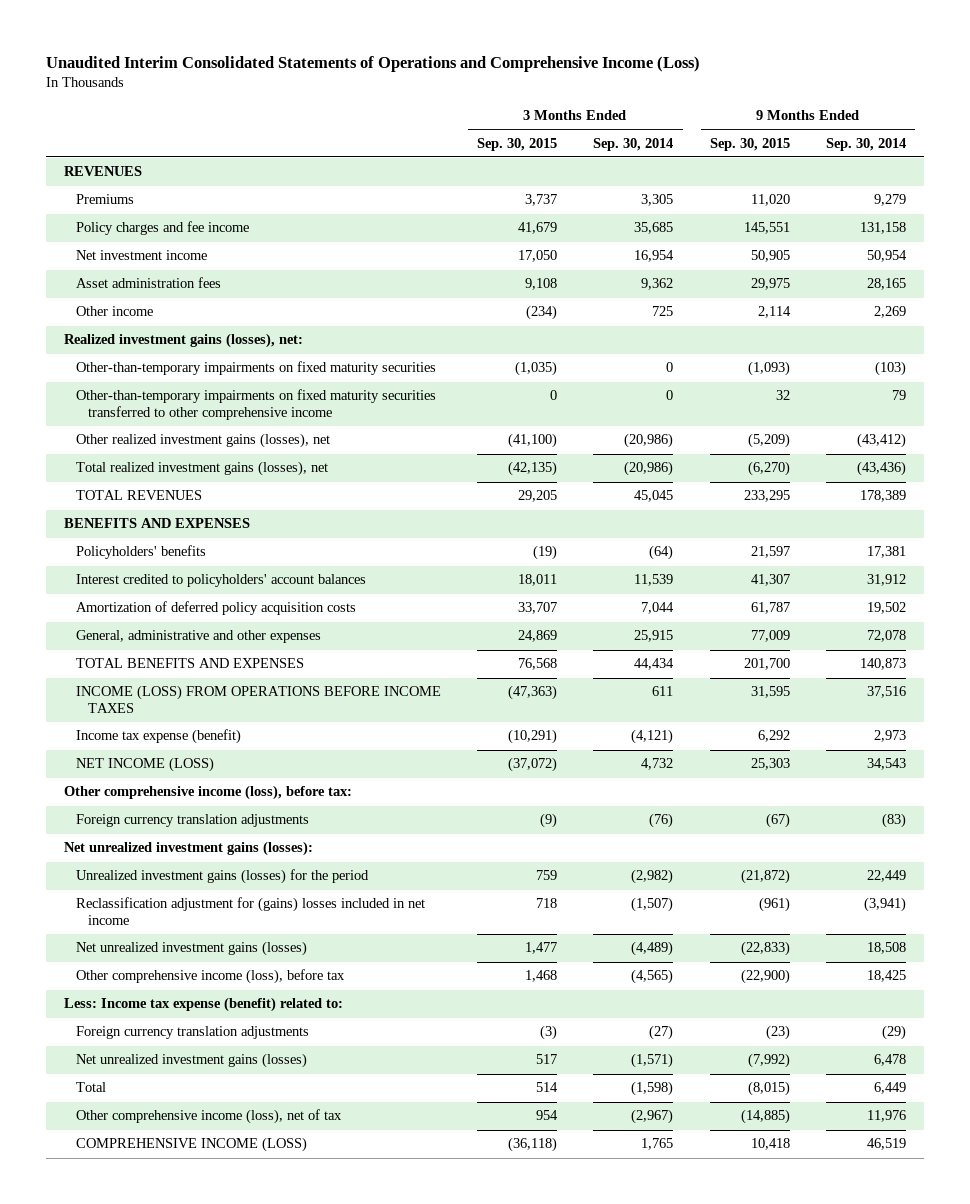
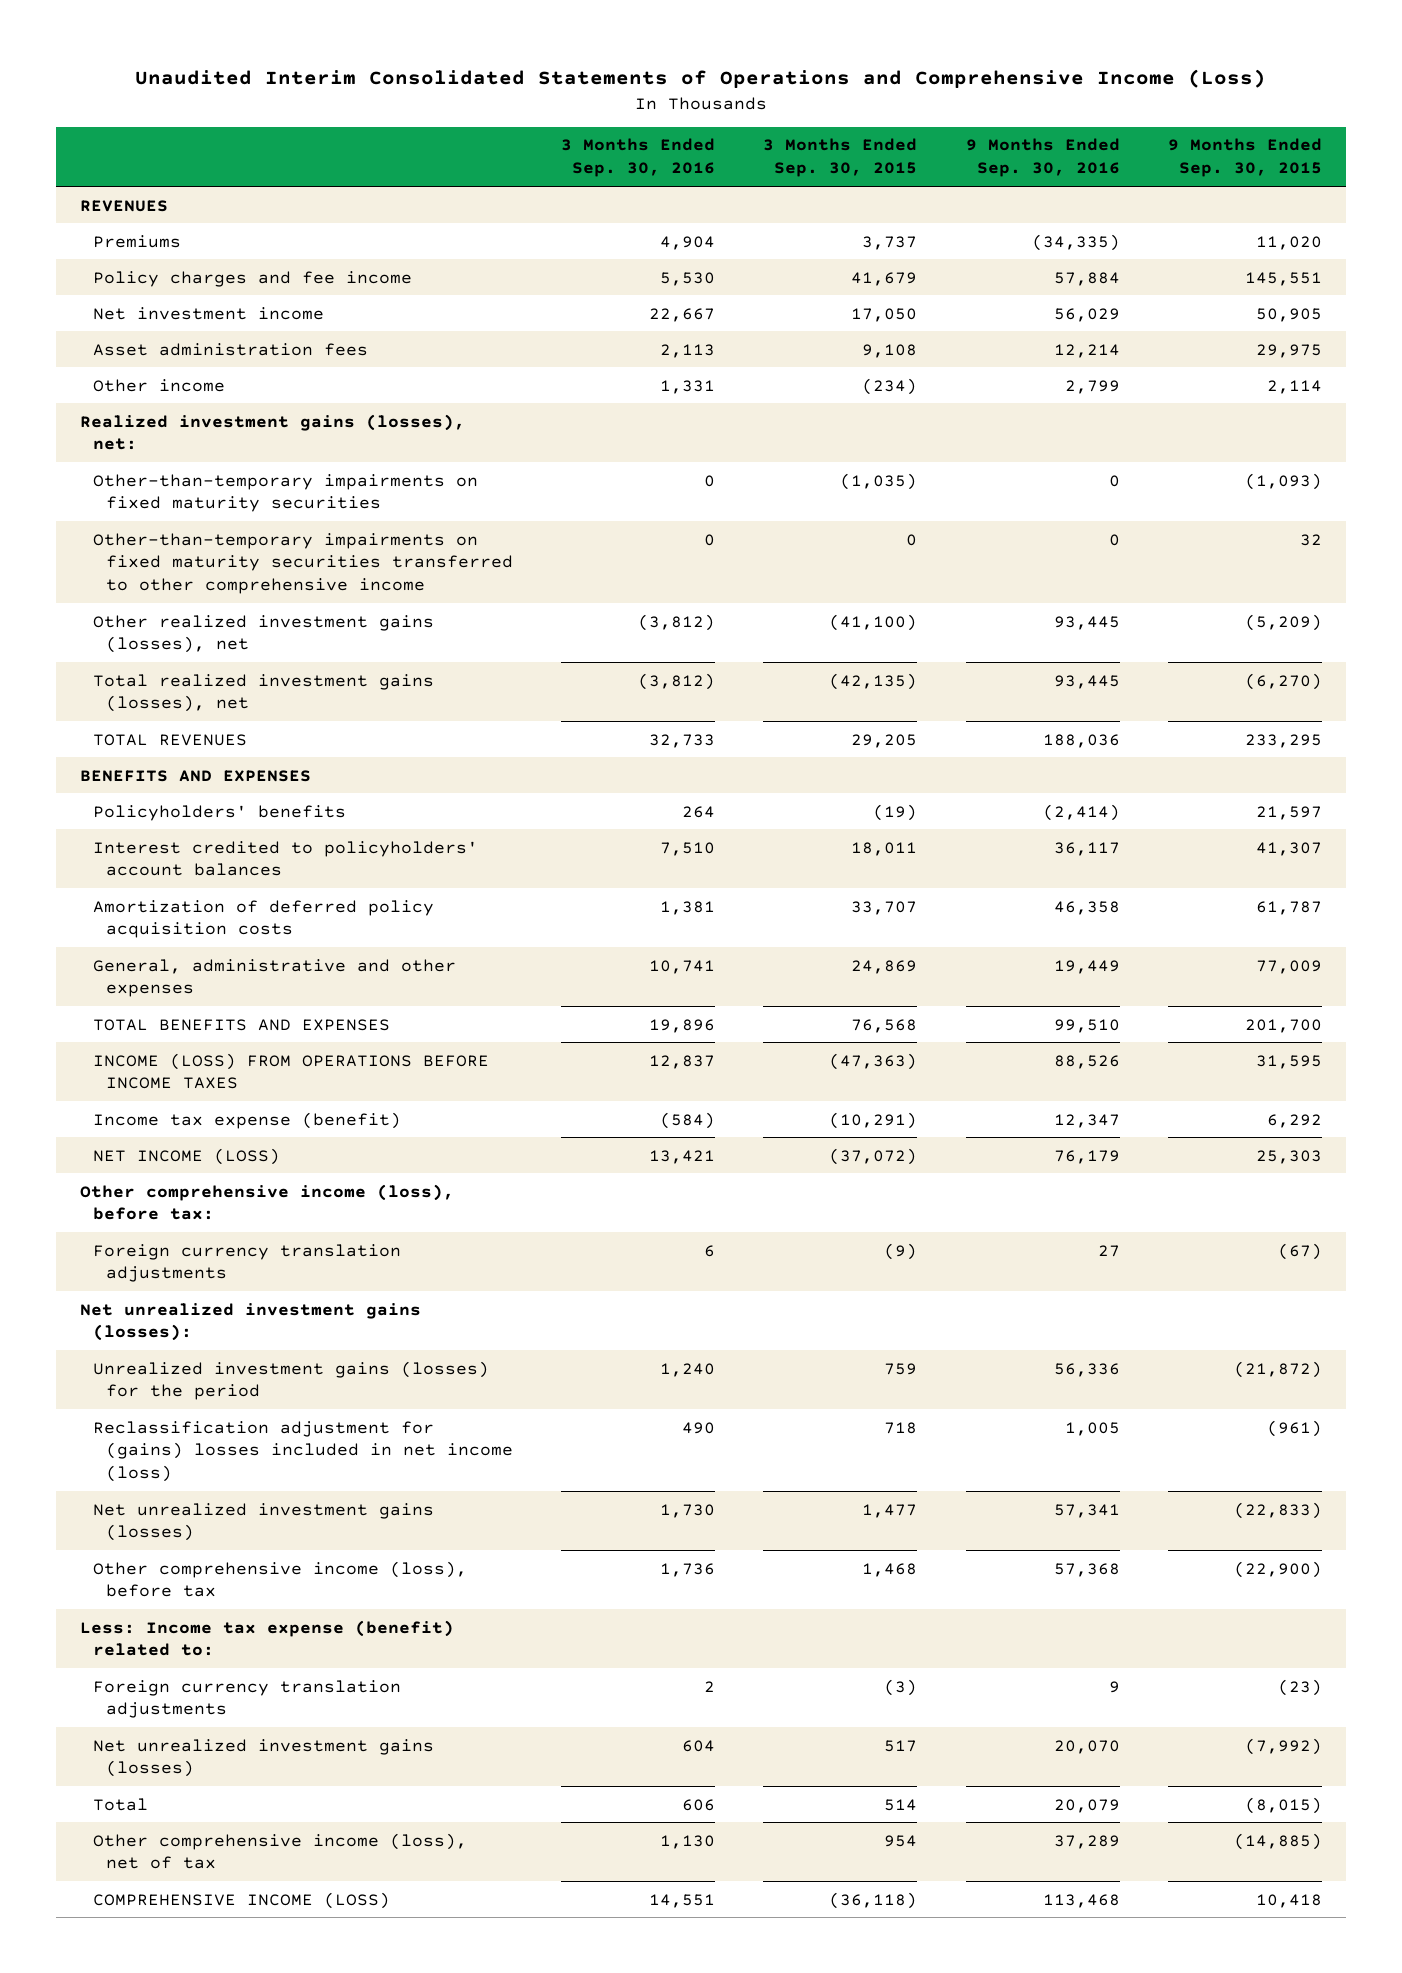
- | 3 Months Ended Sep. 30, 2015 | 3 Months Ended Sep. 30, 2014 | 9 Months Ended Sep. 30, 2015 | 9 Months Ended Sep. 30, 2014
+ | 3 Months Ended Sep. 30, 2016 | 3 Months Ended Sep. 30, 2015 | 9 Months Ended Sep. 30, 2016 | 9 Months Ended Sep. 30, 2015
- Reclassification adjustment for (gains) losses included in net income | 718 | (1,507) | (961) | (3,941)
+ Reclassification adjustment for (gains) losses included in net income (loss) | 490 | 718 | 1,005 | (961)

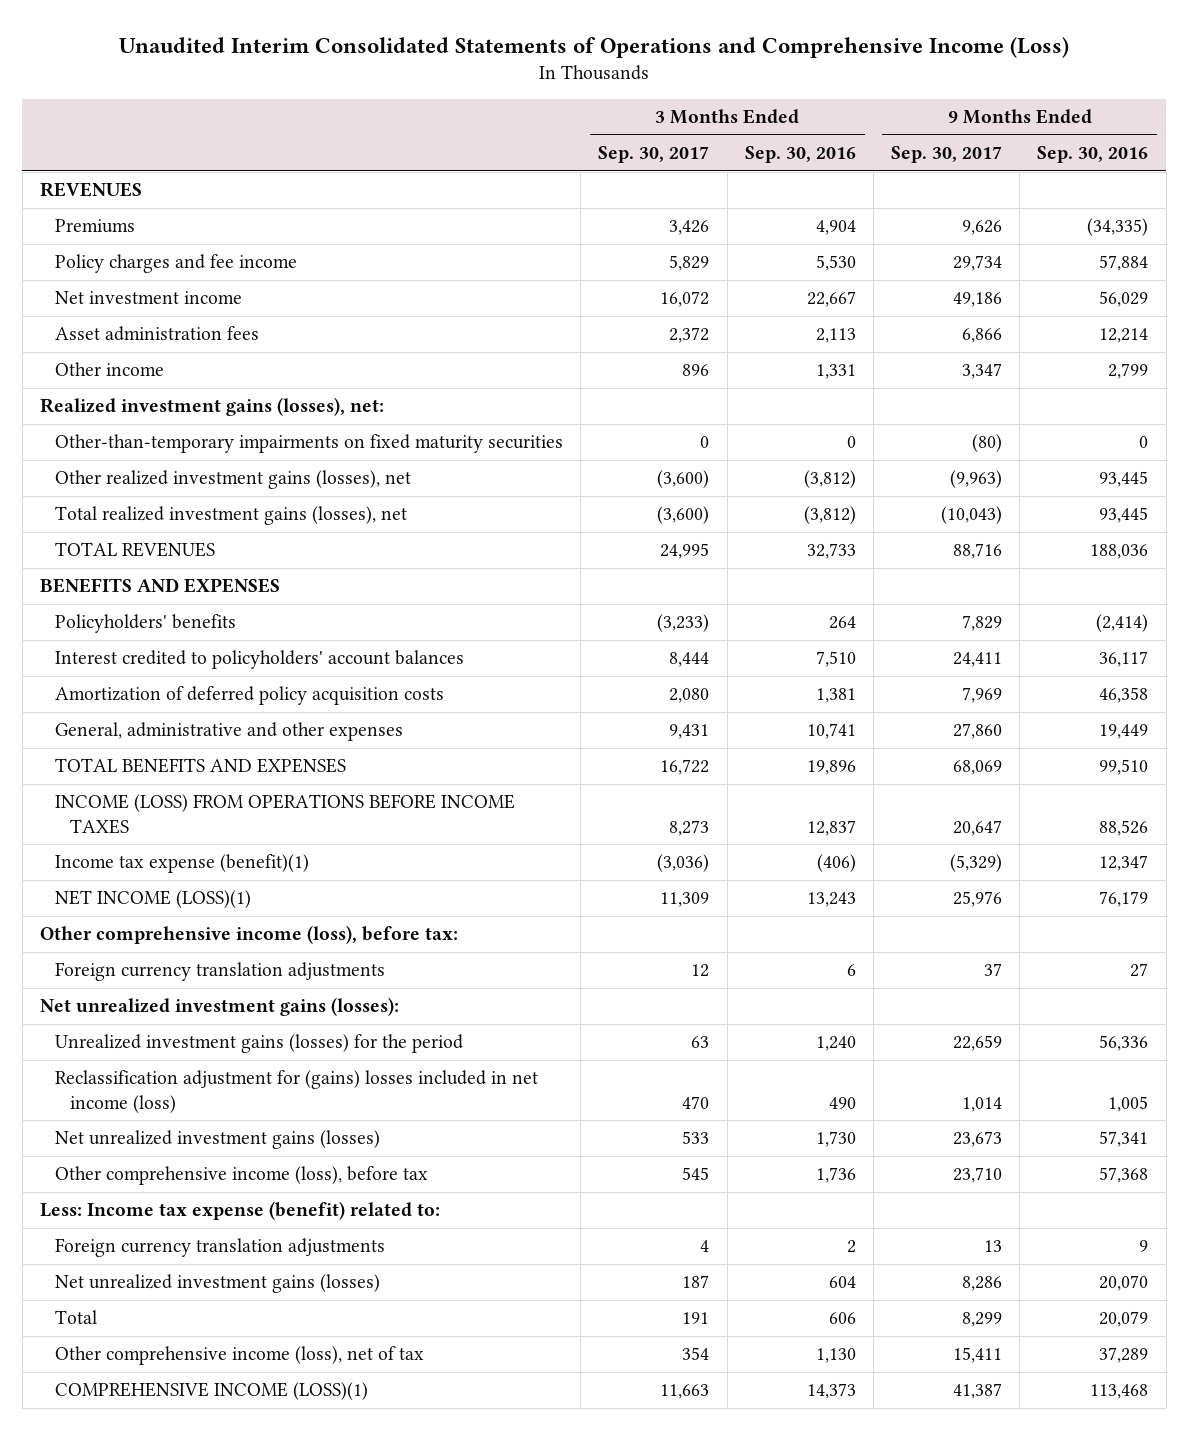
- | 3 Months Ended Sep. 30, 2016 | 3 Months Ended Sep. 30, 2015 | 9 Months Ended Sep. 30, 2016 | 9 Months Ended Sep. 30, 2015
+ | 3 Months Ended Sep. 30, 2017 | 3 Months Ended Sep. 30, 2016 | 9 Months Ended Sep. 30, 2017 | 9 Months Ended Sep. 30, 2016
- Other-than-temporary impairments on fixed maturity securities transferred to other comprehensive income | 0 | 0 | 0 | 32
- Income tax expense (benefit) | (584) | (10,291) | 12,347 | 6,292
- NET INCOME (LOSS) | 13,421 | (37,072) | 76,179 | 25,303
+ Income tax expense (benefit)(1) | (3,036) | (406) | (5,329) | 12,347
+ NET INCOME (LOSS)(1) | 11,309 | 13,243 | 25,976 | 76,179
- COMPREHENSIVE INCOME (LOSS) | 14,551 | (36,118) | 113,468 | 10,418
+ COMPREHENSIVE INCOME (LOSS)(1) | 11,663 | 14,373 | 41,387 | 113,468

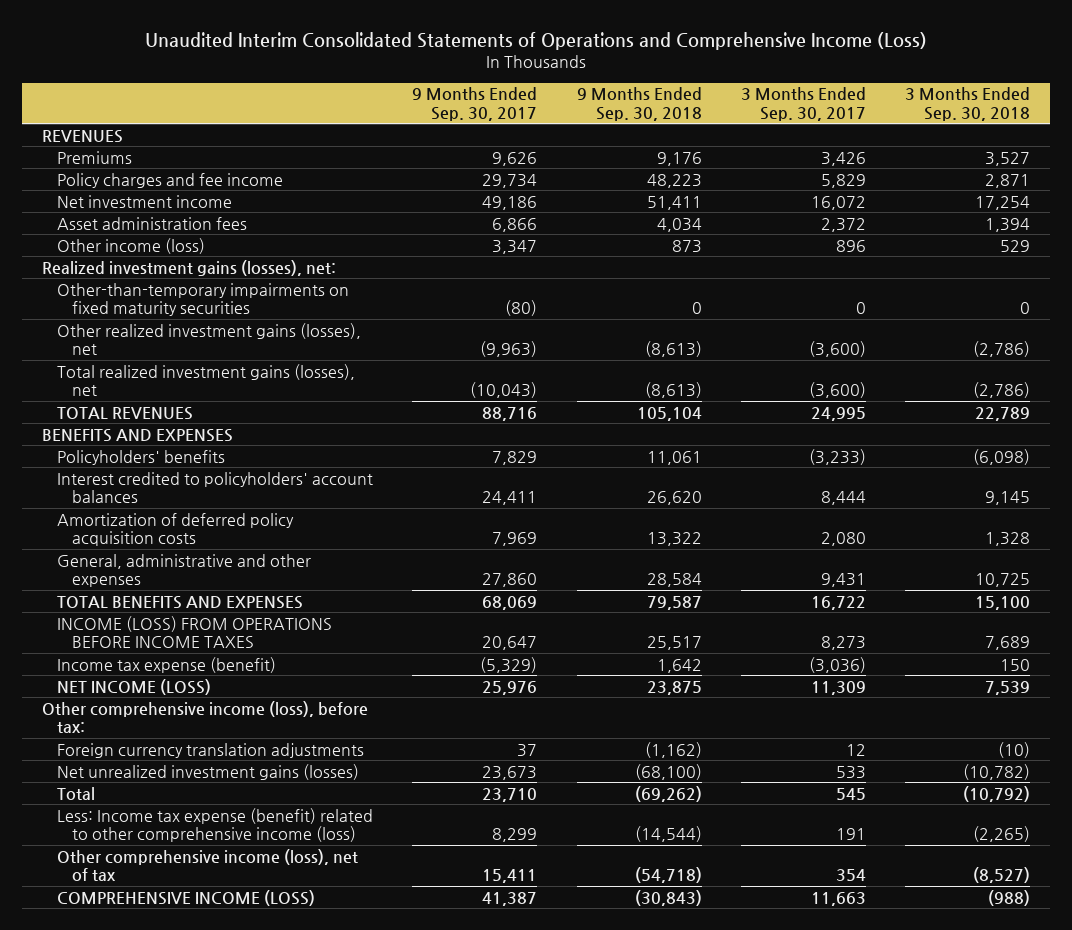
- | 3 Months Ended Sep. 30, 2017 | 3 Months Ended Sep. 30, 2016 | 9 Months Ended Sep. 30, 2017 | 9 Months Ended Sep. 30, 2016
+ | 9 Months Ended Sep. 30, 2017 | 9 Months Ended Sep. 30, 2018 | 3 Months Ended Sep. 30, 2017 | 3 Months Ended Sep. 30, 2018
- Other income | 896 | 1,331 | 3,347 | 2,799
+ Other income (loss) | 3,347 | 873 | 896 | 529
- Income tax expense (benefit)(1) | (3,036) | (406) | (5,329) | 12,347
- NET INCOME (LOSS)(1) | 11,309 | 13,243 | 25,976 | 76,179
+ Income tax expense (benefit) | (5,329) | 1,642 | (3,036) | 150
+ NET INCOME (LOSS) | 25,976 | 23,875 | 11,309 | 7,539
- Net unrealized investment gains (losses):
- Unrealized investment gains (losses) for the period | 63 | 1,240 | 22,659 | 56,336
- Reclassification adjustment for (gains) losses included in net income (loss) | 470 | 490 | 1,014 | 1,005
- Other comprehensive income (loss), before tax | 545 | 1,736 | 23,710 | 57,368
- Less: Income tax expense (benefit) related to:
- Foreign currency translation adjustments | 4 | 2 | 13 | 9
- Net unrealized investment gains (losses) | 187 | 604 | 8,286 | 20,070
- Total | 191 | 606 | 8,299 | 20,079
+ Total | 23,710 | (69,262) | 545 | (10,792)
+ Less: Income tax expense (benefit) related to other comprehensive income (loss) | 8,299 | (14,544) | 191 | (2,265)
- COMPREHENSIVE INCOME (LOSS)(1) | 11,663 | 14,373 | 41,387 | 113,468
+ COMPREHENSIVE INCOME (LOSS) | 41,387 | (30,843) | 11,663 | (988)

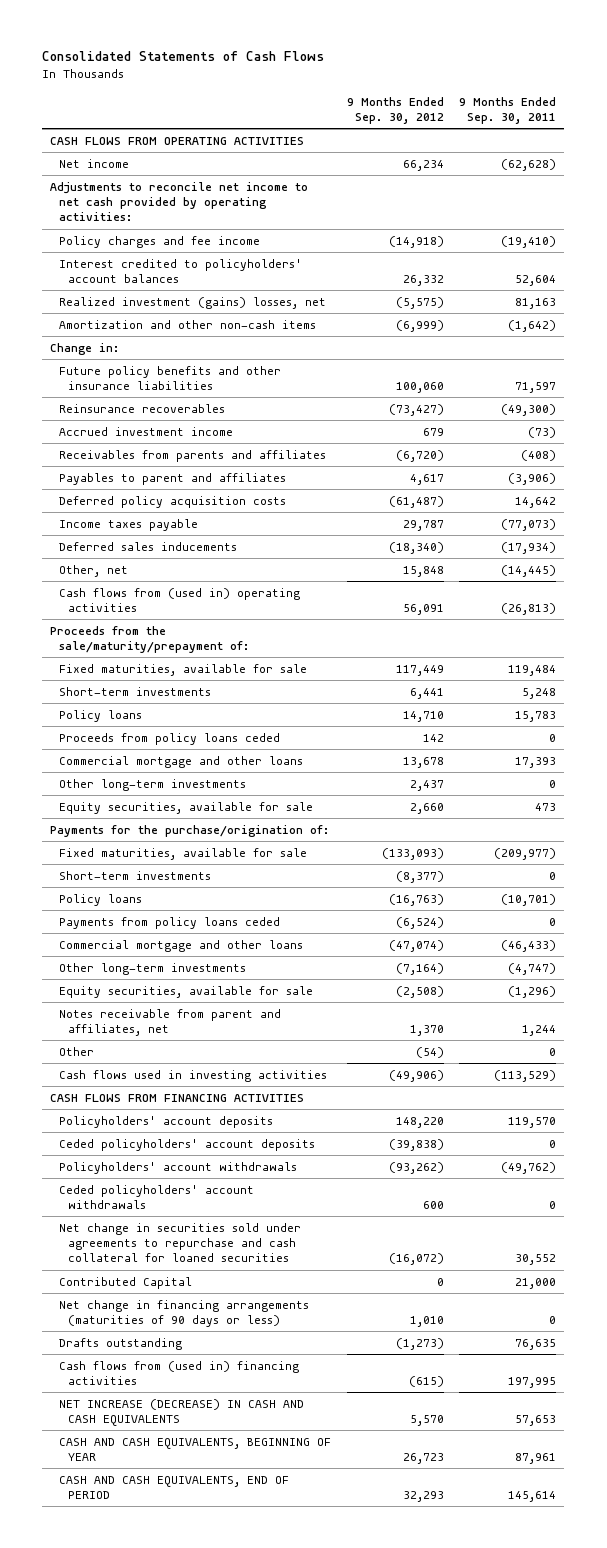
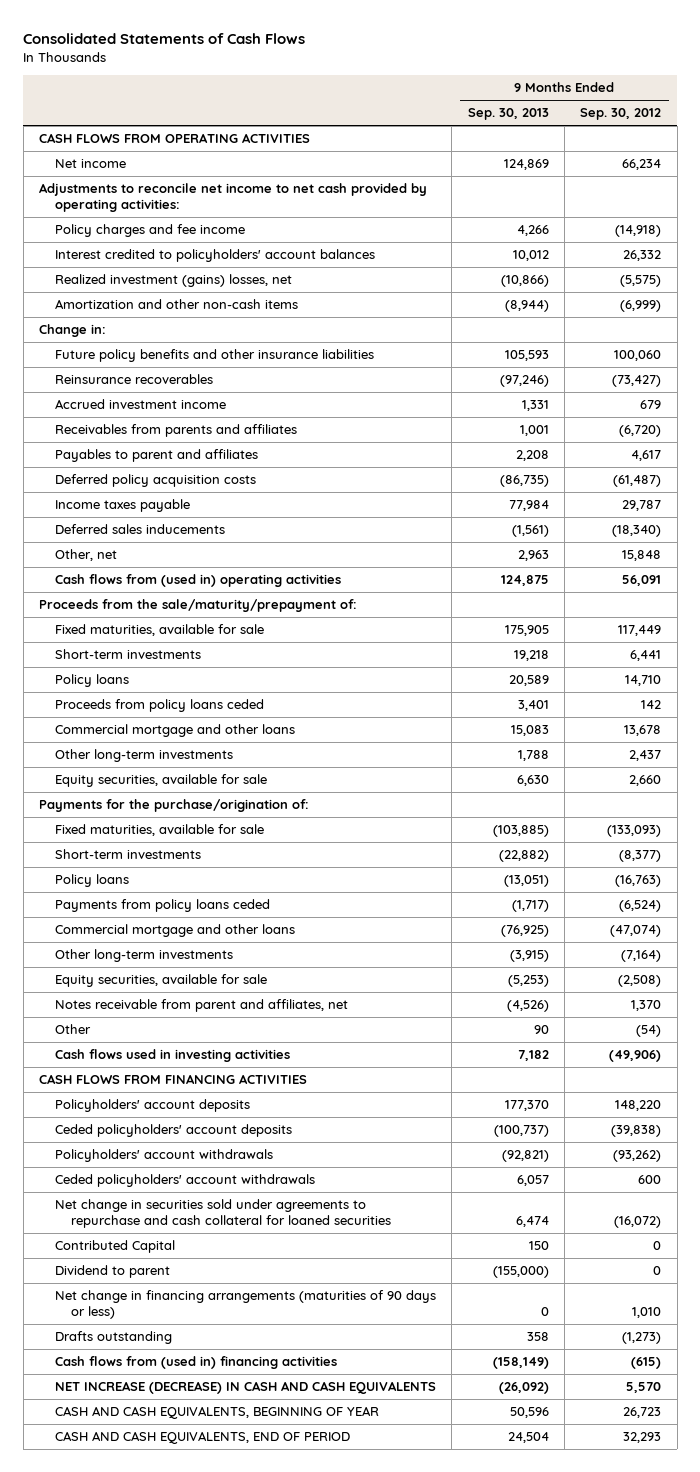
- | 9 Months Ended Sep. 30, 2012 | 9 Months Ended Sep. 30, 2011
+ | 9 Months Ended Sep. 30, 2013 | 9 Months Ended Sep. 30, 2012
+ Dividend to parent | (155,000) | 0

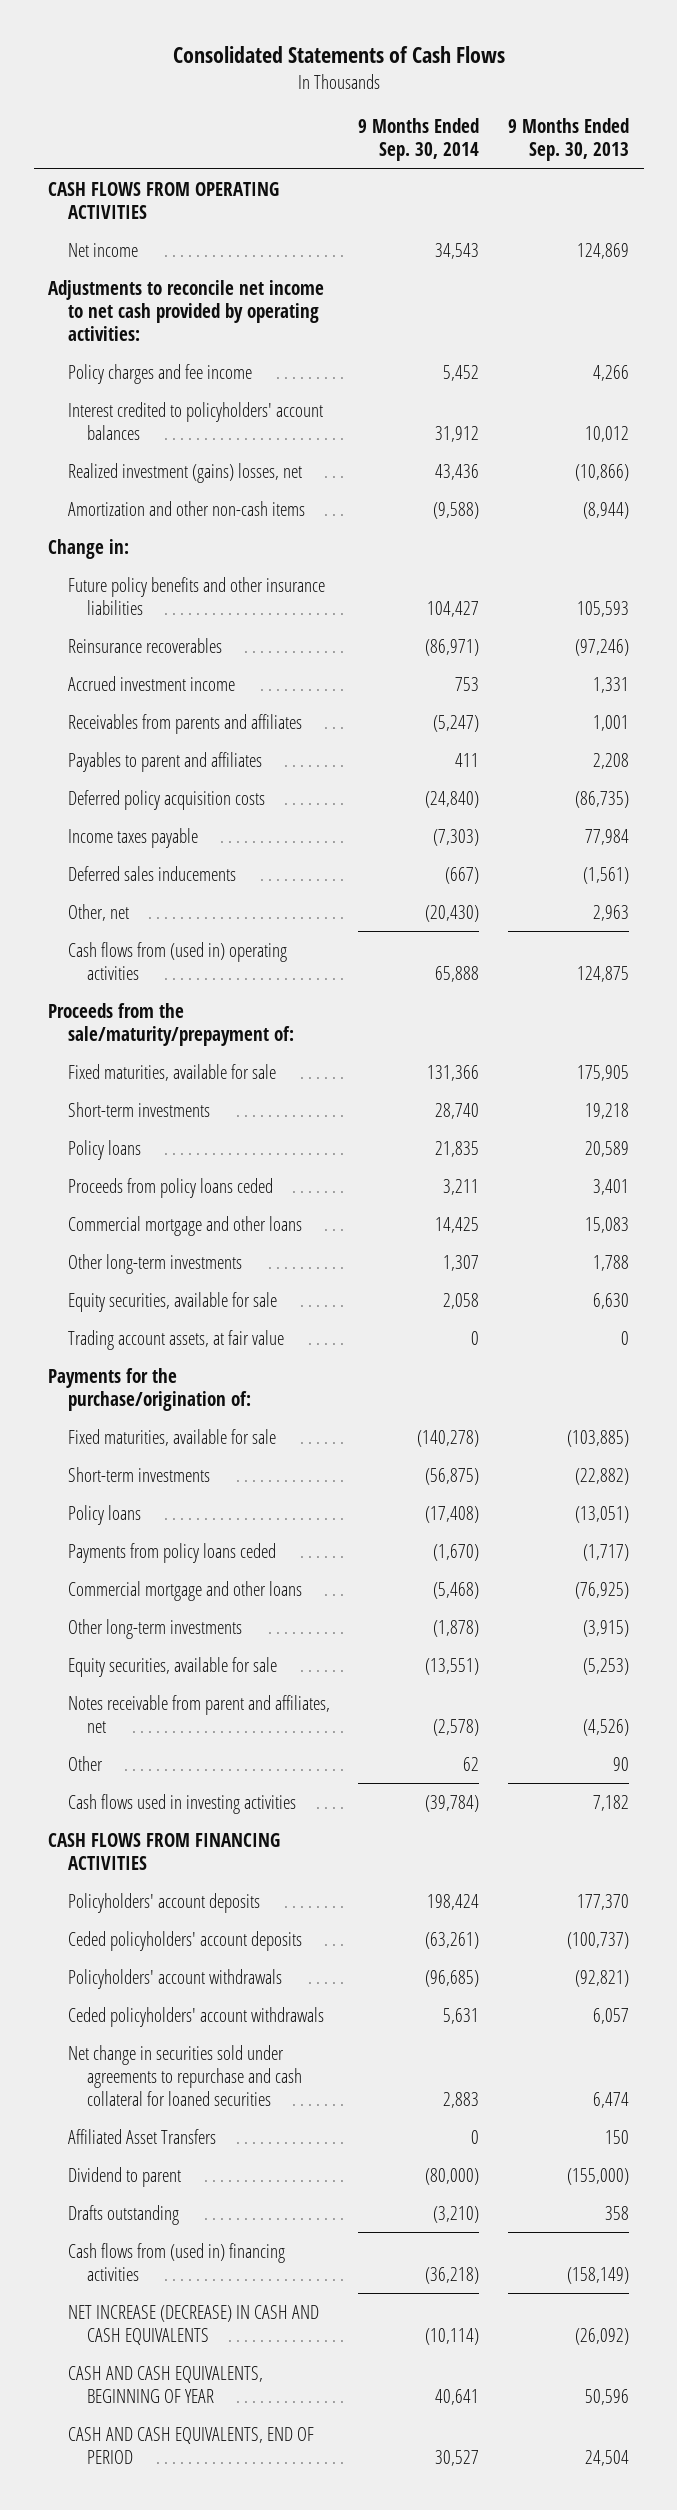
- | 9 Months Ended Sep. 30, 2013 | 9 Months Ended Sep. 30, 2012
+ | 9 Months Ended Sep. 30, 2014 | 9 Months Ended Sep. 30, 2013
+ Trading account assets, at fair value | 0 | 0
- Contributed Capital | 150 | 0
+ Affiliated Asset Transfers | 0 | 150
- Net change in financing arrangements (maturities of 90 days or less) | 0 | 1,010

